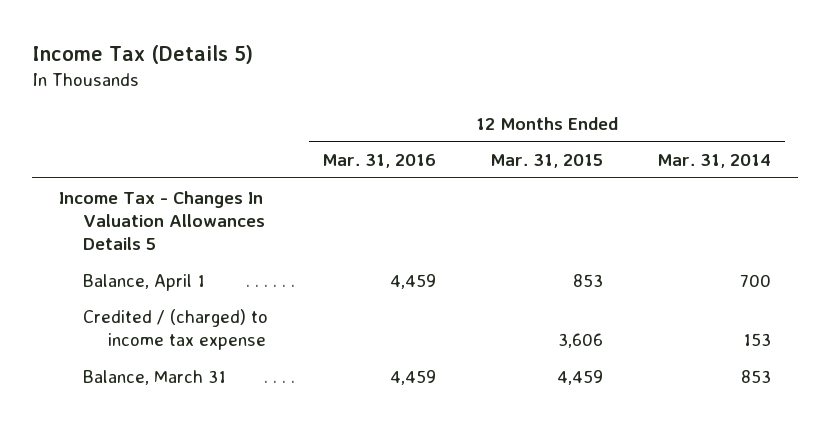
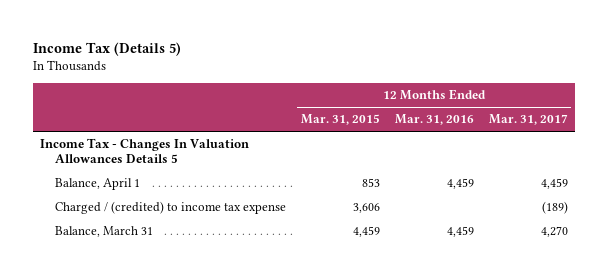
- | 12 Months Ended Mar. 31, 2016 | 12 Months Ended Mar. 31, 2015 | 12 Months Ended Mar. 31, 2014
+ | 12 Months Ended Mar. 31, 2015 | 12 Months Ended Mar. 31, 2016 | 12 Months Ended Mar. 31, 2017
- Credited / (charged) to income tax expense | | 3,606 | 153
+ Charged / (credited) to income tax expense | 3,606 | | (189)

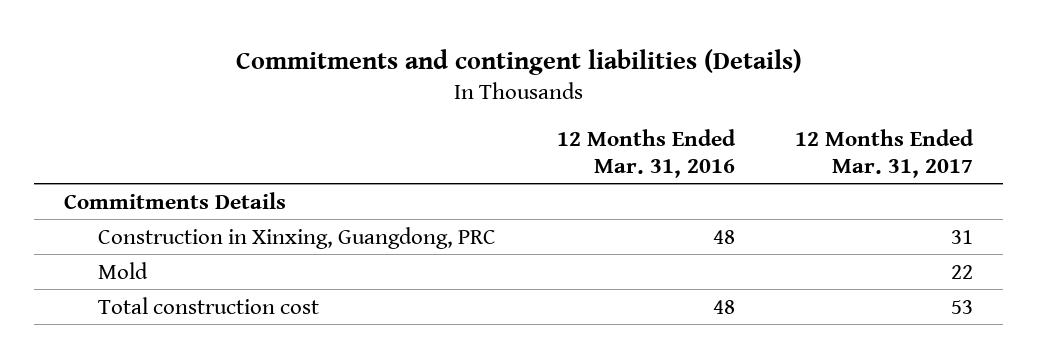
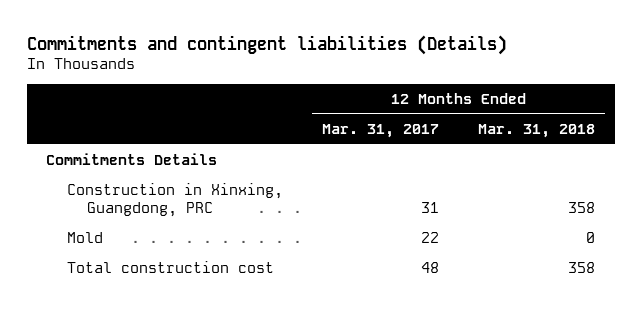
- | 12 Months Ended Mar. 31, 2016 | 12 Months Ended Mar. 31, 2017
+ | 12 Months Ended Mar. 31, 2017 | 12 Months Ended Mar. 31, 2018
- Total construction cost | 48 | 53
+ Total construction cost | 48 | 358

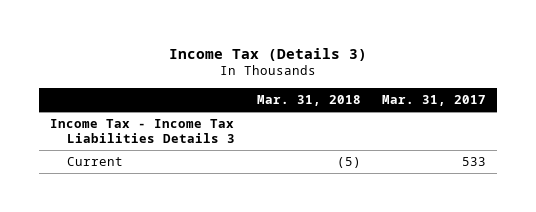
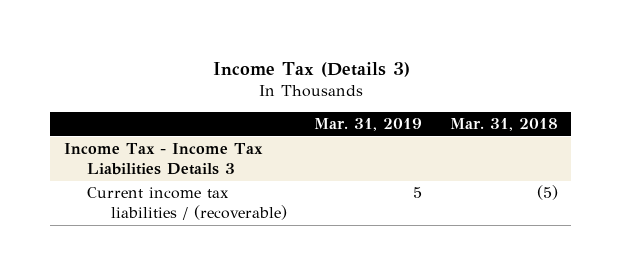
- | Mar. 31, 2018 | Mar. 31, 2017
+ | Mar. 31, 2019 | Mar. 31, 2018
- Current | (5) | 533
+ Current income tax liabilities / (recoverable) | 5 | (5)

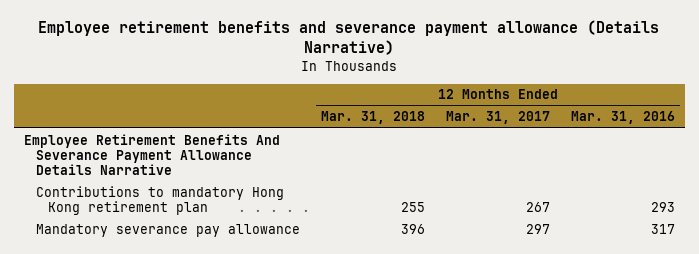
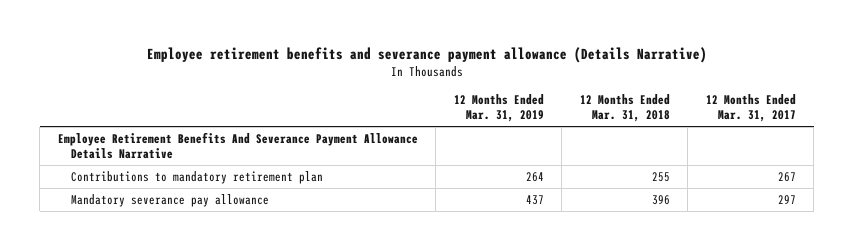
- | 12 Months Ended Mar. 31, 2018 | 12 Months Ended Mar. 31, 2017 | 12 Months Ended Mar. 31, 2016
+ | 12 Months Ended Mar. 31, 2019 | 12 Months Ended Mar. 31, 2018 | 12 Months Ended Mar. 31, 2017
- Contributions to mandatory Hong Kong retirement plan | 255 | 267 | 293
+ Contributions to mandatory retirement plan | 264 | 255 | 267

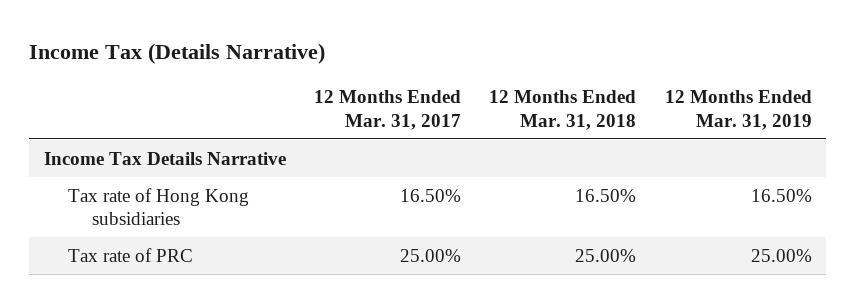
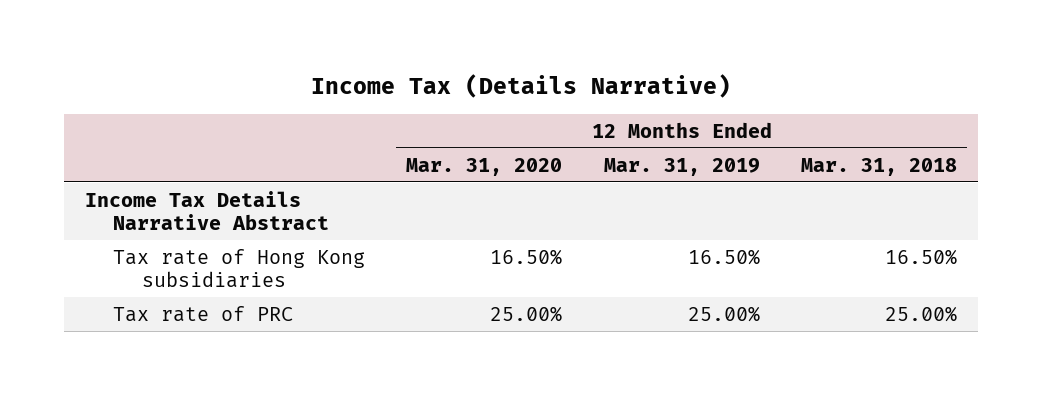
- | 12 Months Ended Mar. 31, 2017 | 12 Months Ended Mar. 31, 2018 | 12 Months Ended Mar. 31, 2019
+ | 12 Months Ended Mar. 31, 2020 | 12 Months Ended Mar. 31, 2019 | 12 Months Ended Mar. 31, 2018
- Income Tax Details Narrative
+ Income Tax Details Narrative Abstract

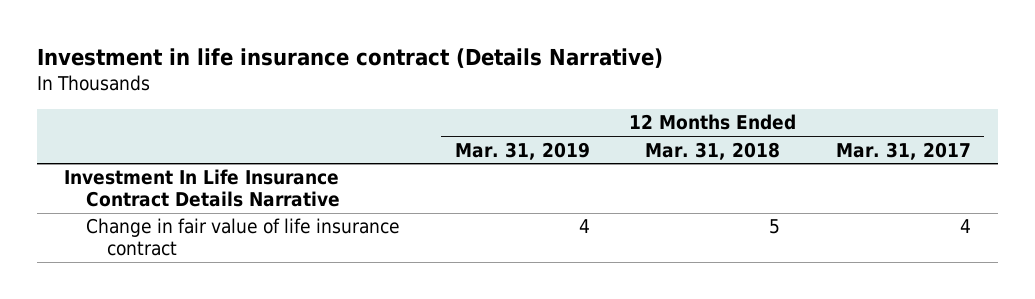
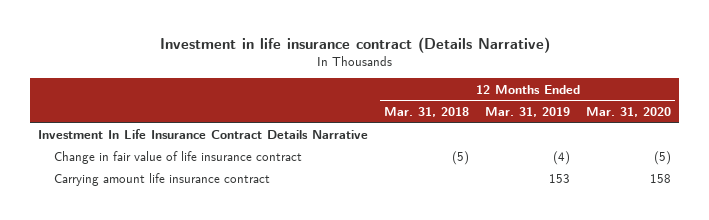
- | 12 Months Ended Mar. 31, 2019 | 12 Months Ended Mar. 31, 2018 | 12 Months Ended Mar. 31, 2017
+ | 12 Months Ended Mar. 31, 2018 | 12 Months Ended Mar. 31, 2019 | 12 Months Ended Mar. 31, 2020
- Change in fair value of life insurance contract | 4 | 5 | 4
+ Change in fair value of life insurance contract | (5) | (4) | (5)
+ Carrying amount life insurance contract | | 153 | 158

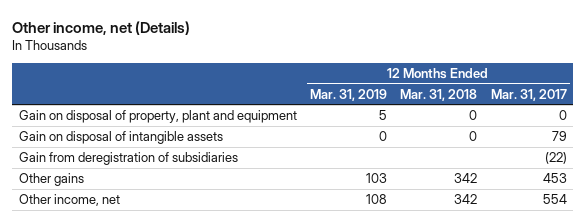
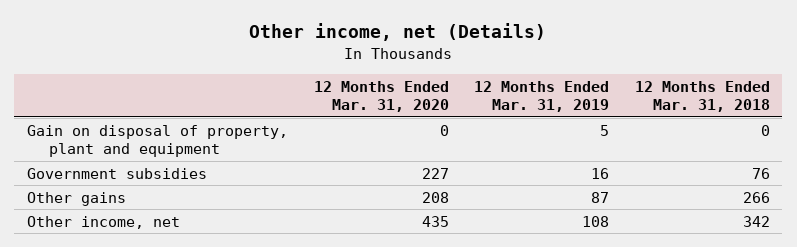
- | 12 Months Ended Mar. 31, 2019 | 12 Months Ended Mar. 31, 2018 | 12 Months Ended Mar. 31, 2017
+ | 12 Months Ended Mar. 31, 2020 | 12 Months Ended Mar. 31, 2019 | 12 Months Ended Mar. 31, 2018
- Gain on disposal of intangible assets | 0 | 0 | 79
- Gain from deregistration of subsidiaries | | | (22)
- Other gains | 103 | 342 | 453
+ Government subsidies | 227 | 16 | 76
+ Other gains | 208 | 87 | 266

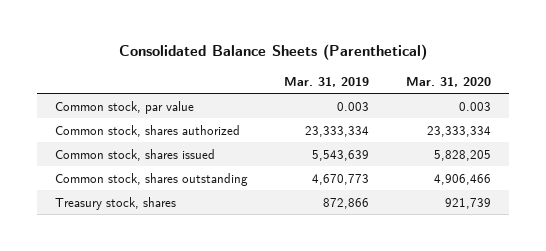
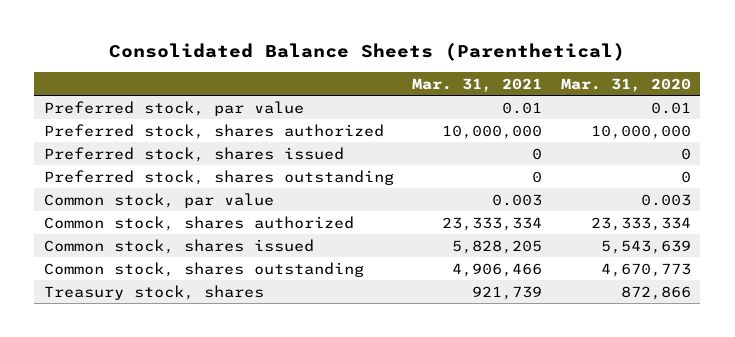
- | Mar. 31, 2019 | Mar. 31, 2020
+ | Mar. 31, 2021 | Mar. 31, 2020
+ Preferred stock, par value | 0.01 | 0.01
+ Preferred stock, shares authorized | 10,000,000 | 10,000,000
+ Preferred stock, shares issued | 0 | 0
+ Preferred stock, shares outstanding | 0 | 0
- Common stock, shares issued | 5,543,639 | 5,828,205
- Common stock, shares outstanding | 4,670,773 | 4,906,466
- Treasury stock, shares | 872,866 | 921,739
+ Common stock, shares issued | 5,828,205 | 5,543,639
+ Common stock, shares outstanding | 4,906,466 | 4,670,773
+ Treasury stock, shares | 921,739 | 872,866

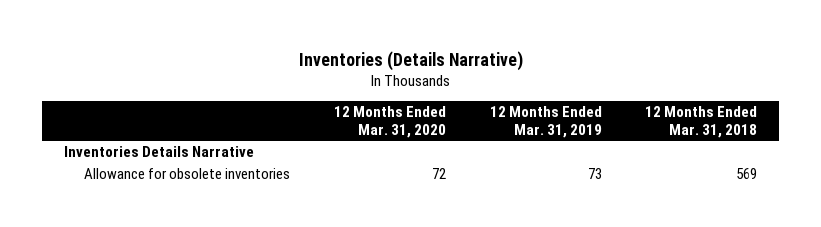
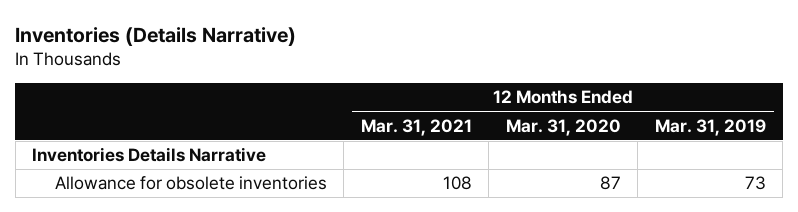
- | 12 Months Ended Mar. 31, 2020 | 12 Months Ended Mar. 31, 2019 | 12 Months Ended Mar. 31, 2018
+ | 12 Months Ended Mar. 31, 2021 | 12 Months Ended Mar. 31, 2020 | 12 Months Ended Mar. 31, 2019
- Allowance for obsolete inventories | 72 | 73 | 569
+ Allowance for obsolete inventories | 108 | 87 | 73

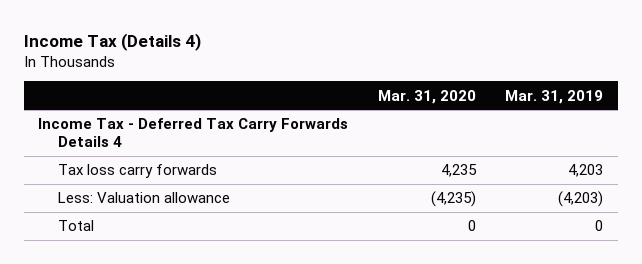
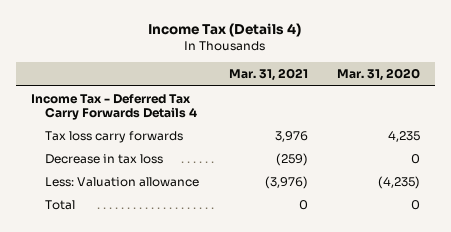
- | Mar. 31, 2020 | Mar. 31, 2019
+ | Mar. 31, 2021 | Mar. 31, 2020
+ Decrease in tax loss | (259) | 0

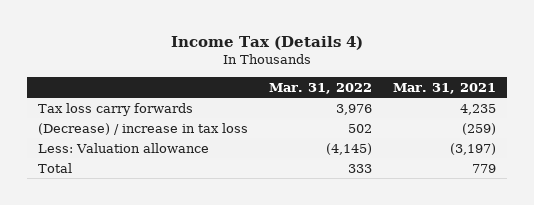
- | Mar. 31, 2021 | Mar. 31, 2020
+ | Mar. 31, 2022 | Mar. 31, 2021
- Income Tax - Deferred Tax Carry Forwards Details 4
- Tax loss carry forwards | 3,976 | 4,235
- Decrease in tax loss | (259) | 0
- Less: Valuation allowance | (3,976) | (4,235)
- Total | 0 | 0
+ Tax loss carry forwards | 3,976 | 4,235
+ (Decrease) / increase in tax loss | 502 | (259)
+ Less: Valuation allowance | (4,145) | (3,197)
+ Total | 333 | 779

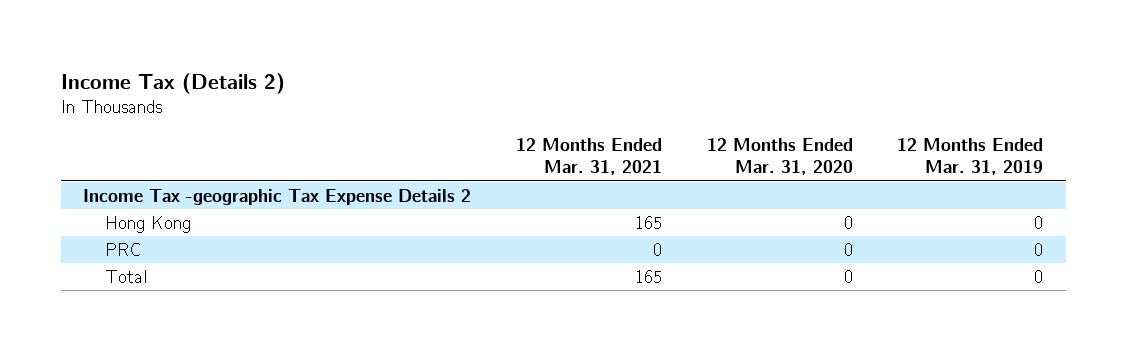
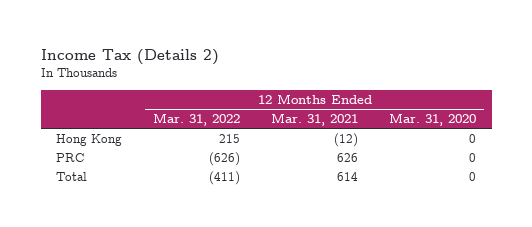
- | 12 Months Ended Mar. 31, 2021 | 12 Months Ended Mar. 31, 2020 | 12 Months Ended Mar. 31, 2019
+ | 12 Months Ended Mar. 31, 2022 | 12 Months Ended Mar. 31, 2021 | 12 Months Ended Mar. 31, 2020
- Income Tax -geographic Tax Expense Details 2
- Hong Kong | 165 | 0 | 0
- PRC | 0 | 0 | 0
- Total | 165 | 0 | 0
+ Hong Kong | 215 | (12) | 0
+ PRC | (626) | 626 | 0
+ Total | (411) | 614 | 0

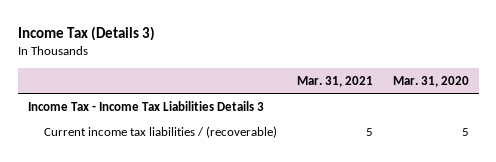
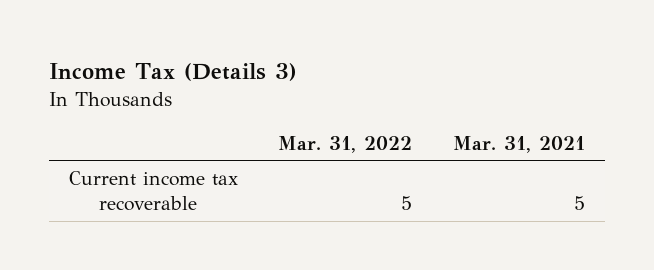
- | Mar. 31, 2021 | Mar. 31, 2020
+ | Mar. 31, 2022 | Mar. 31, 2021
- Income Tax - Income Tax Liabilities Details 3
- Current income tax liabilities / (recoverable) | 5 | 5
+ Current income tax recoverable | 5 | 5

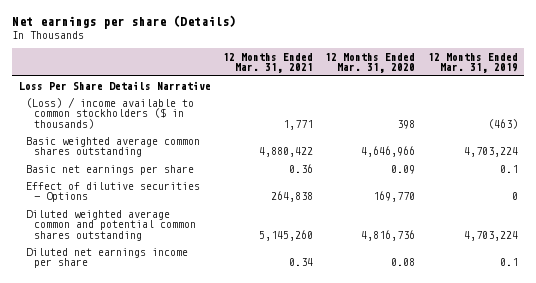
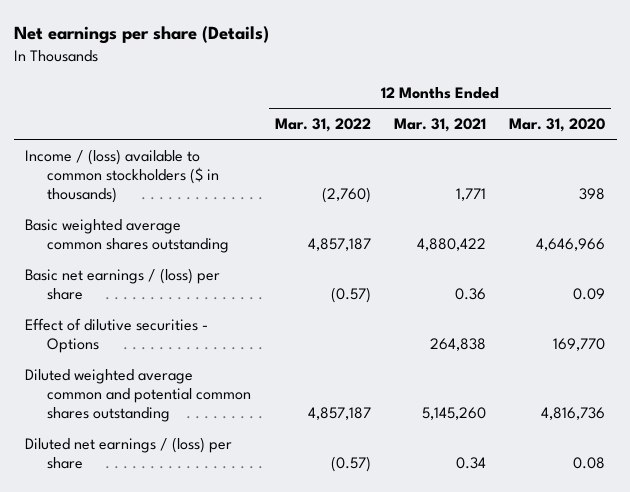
- | 12 Months Ended Mar. 31, 2021 | 12 Months Ended Mar. 31, 2020 | 12 Months Ended Mar. 31, 2019
+ | 12 Months Ended Mar. 31, 2022 | 12 Months Ended Mar. 31, 2021 | 12 Months Ended Mar. 31, 2020
- Loss Per Share Details Narrative
- (Loss) / income available to common stockholders ($ in thousands) | 1,771 | 398 | (463)
+ Income / (loss) available to common stockholders ($ in thousands) | (2,760) | 1,771 | 398
- Basic net earnings per share | 0.36 | 0.09 | 0.1
+ Basic net earnings / (loss) per share | (0.57) | 0.36 | 0.09
- Diluted net earnings income per share | 0.34 | 0.08 | 0.1
+ Diluted net earnings / (loss) per share | (0.57) | 0.34 | 0.08

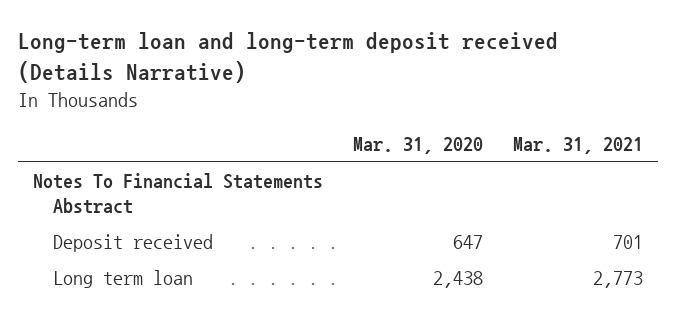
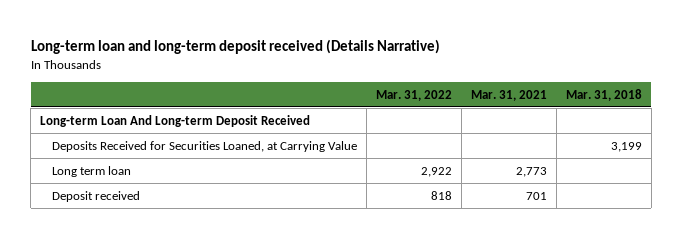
- | Mar. 31, 2020 | Mar. 31, 2021
+ | Mar. 31, 2022 | Mar. 31, 2021 | Mar. 31, 2018
- Notes To Financial Statements Abstract
+ Long-term Loan And Long-term Deposit Received
+ Deposits Received for Securities Loaned, at Carrying Value | | | 3,199
moved down: Deposit received | 818 | 701 |

